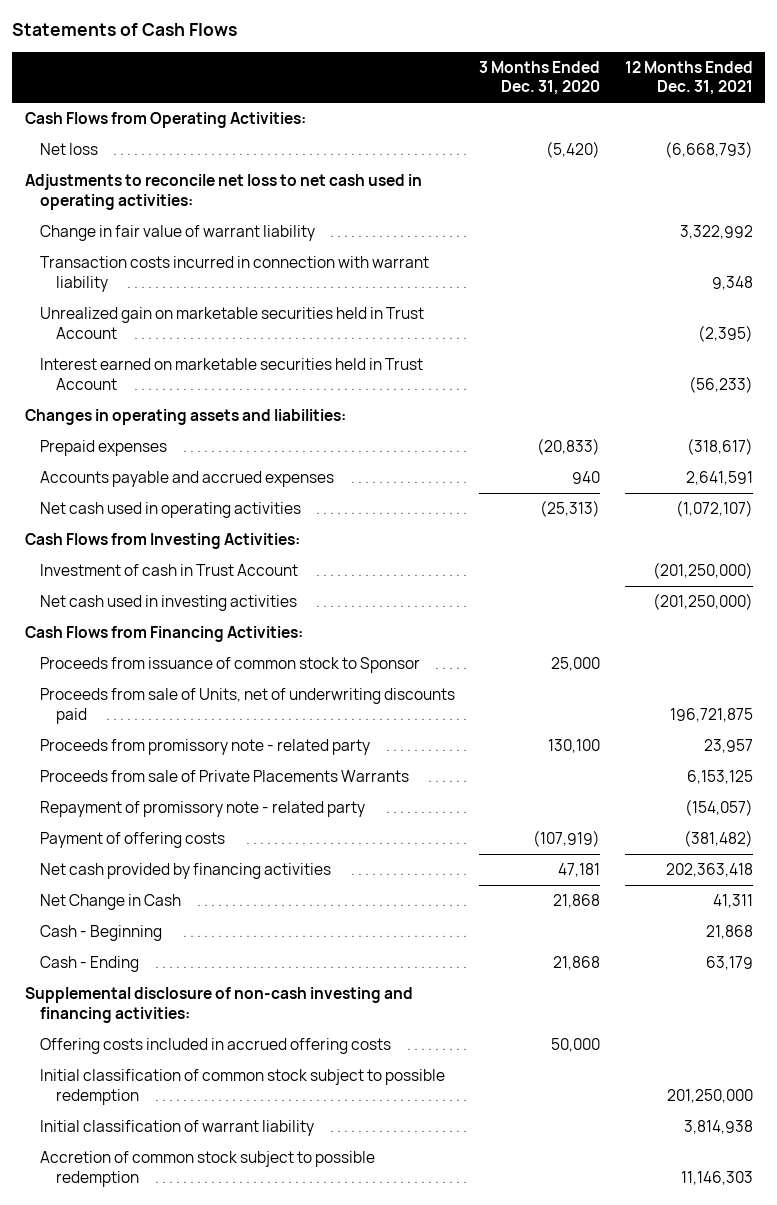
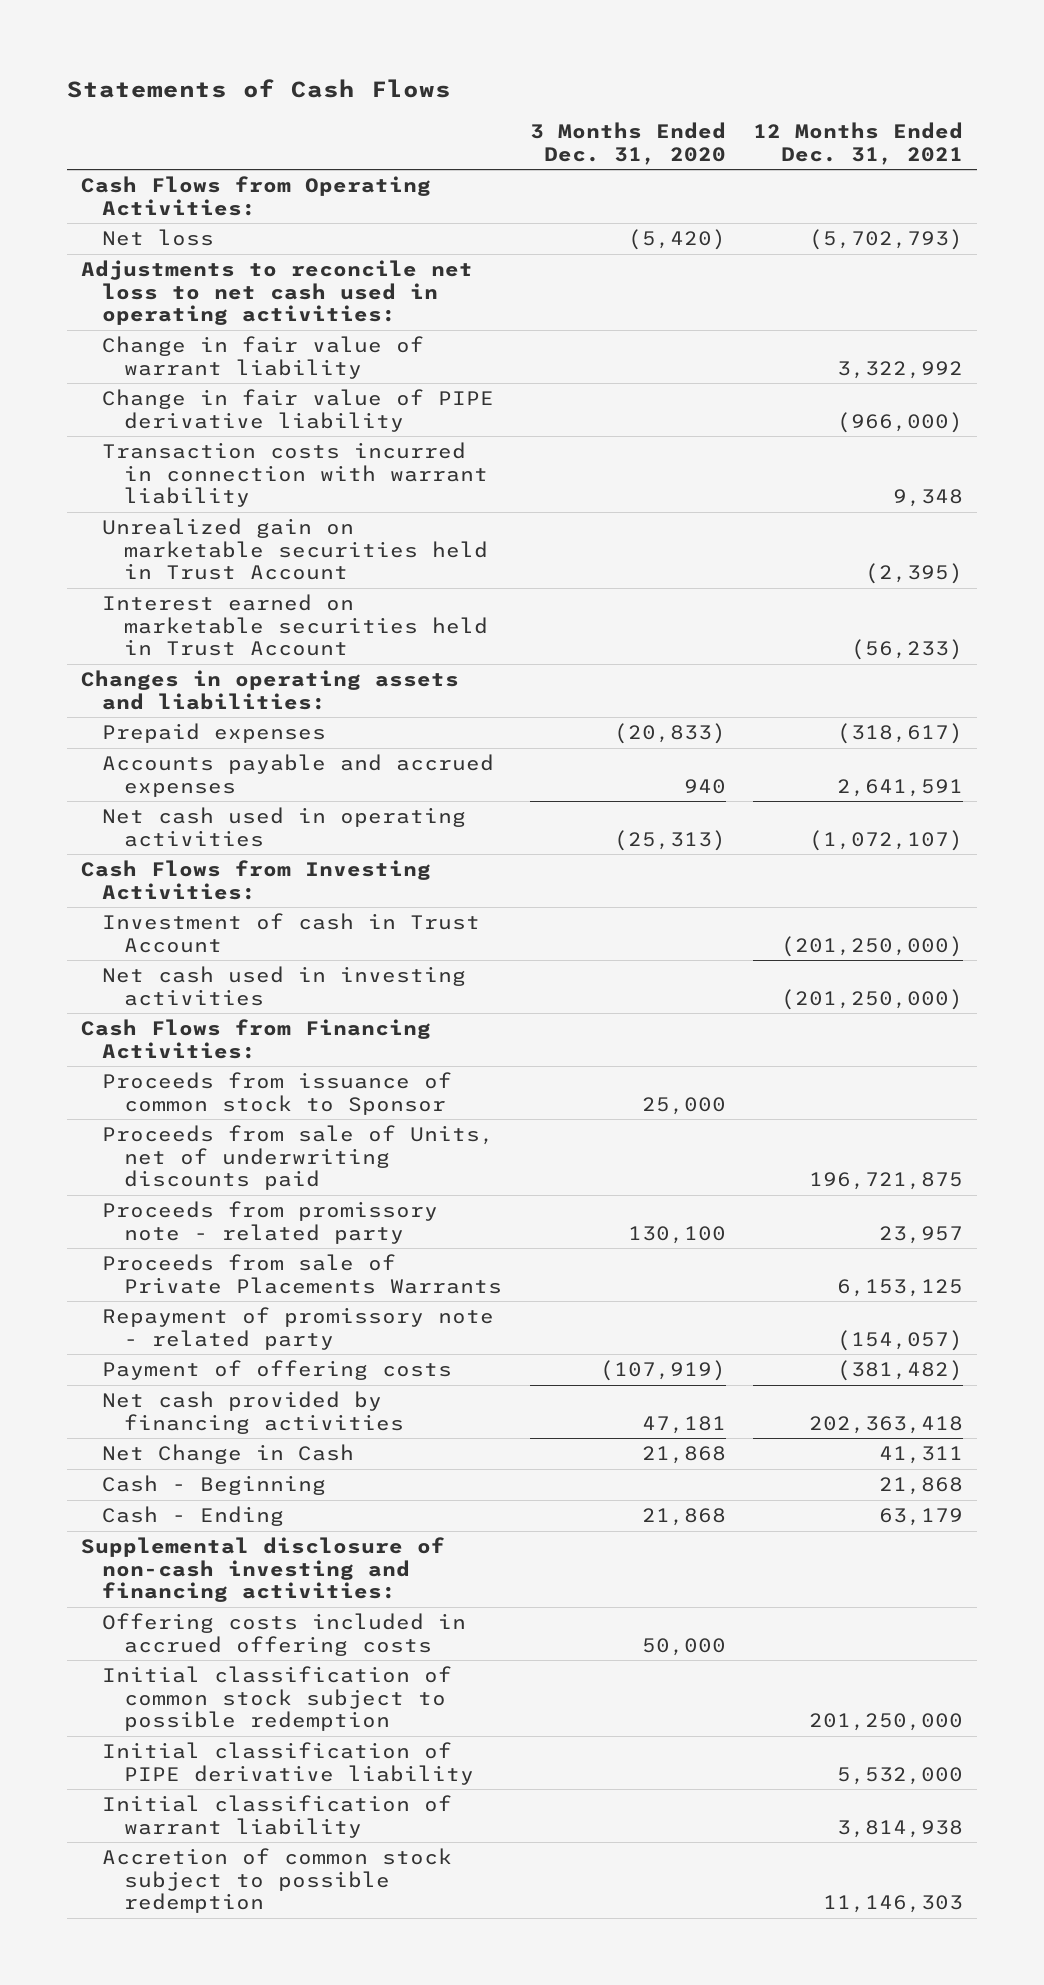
- Net loss | (5,420) | (6,668,793)
+ Net loss | (5,420) | (5,702,793)
+ Change in fair value of PIPE derivative liability | | (966,000)
+ Initial classification of PIPE derivative liability | | 5,532,000

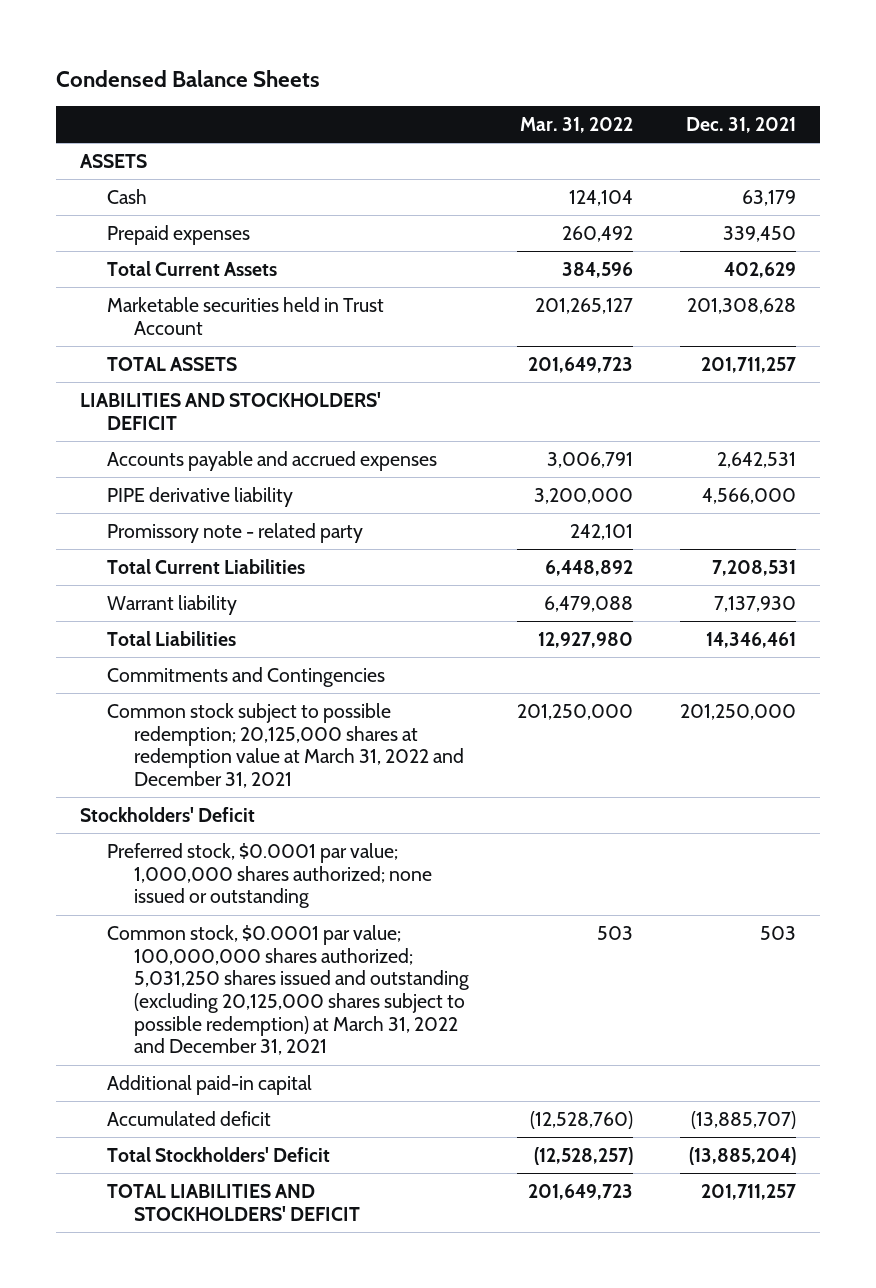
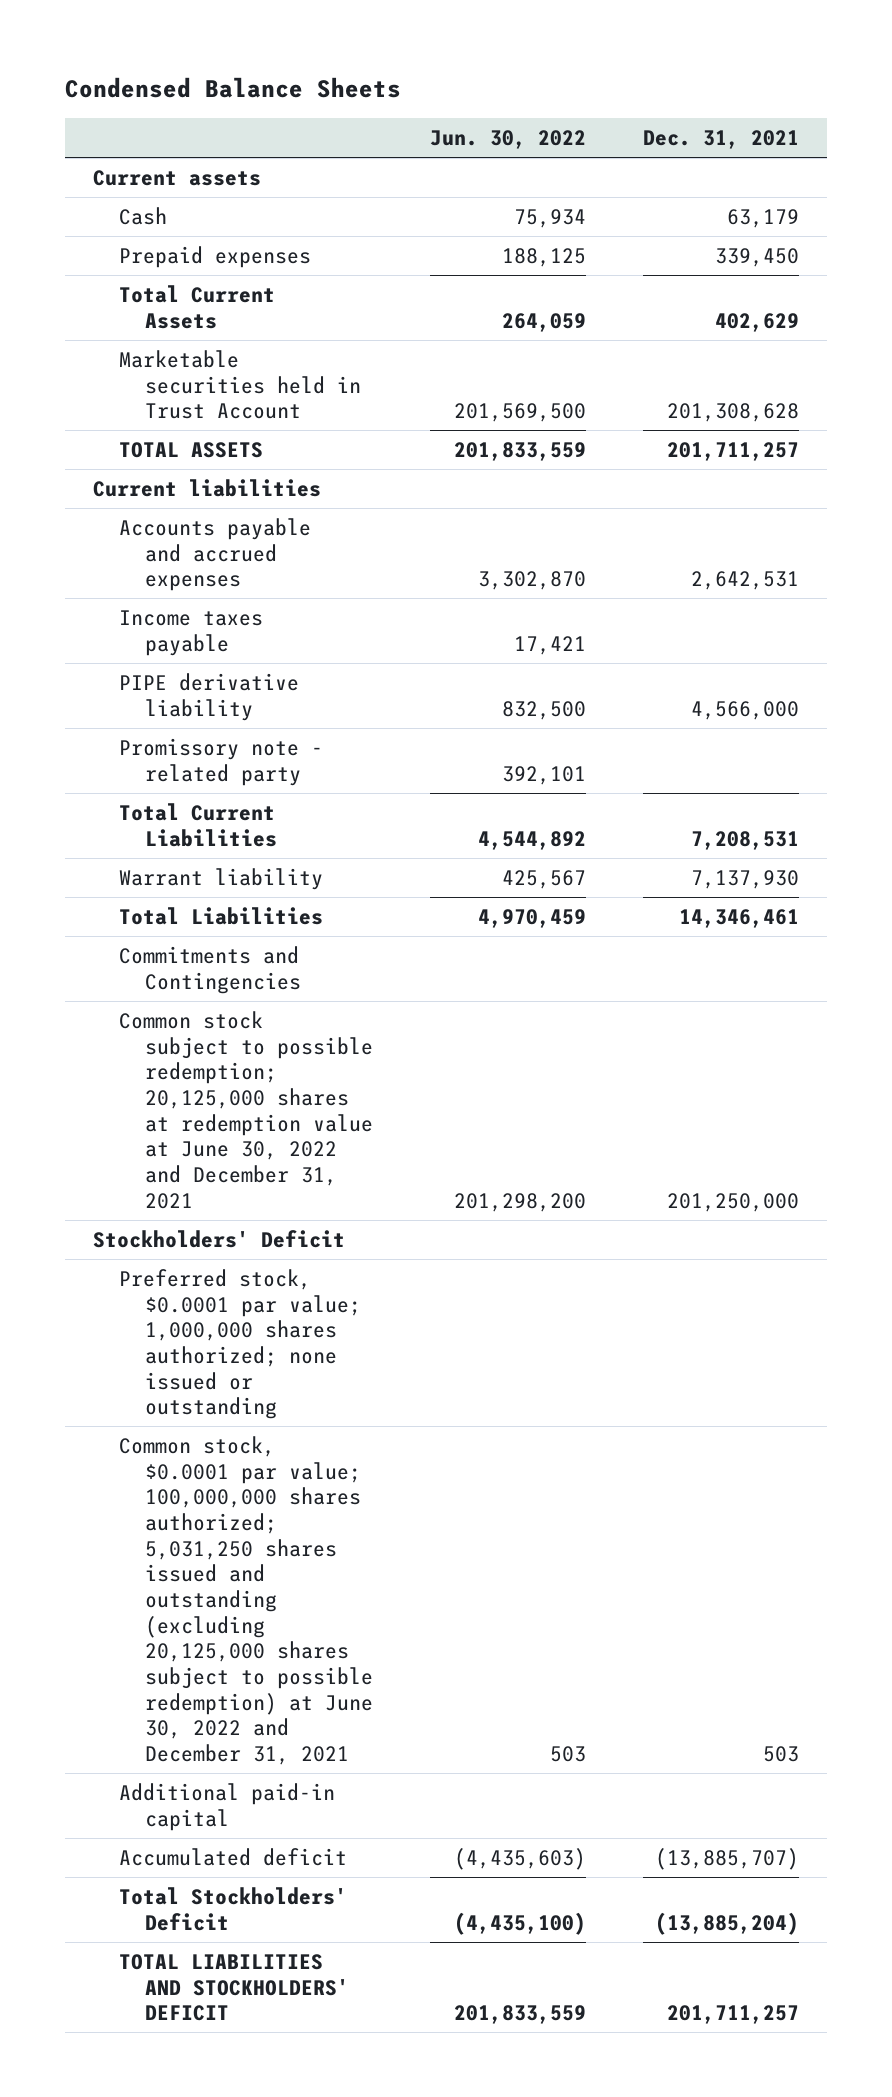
- | Mar. 31, 2022 | Dec. 31, 2021
+ | Jun. 30, 2022 | Dec. 31, 2021
- ASSETS
+ Current assets
- LIABILITIES AND STOCKHOLDERS' DEFICIT
+ Current liabilities
+ Income taxes payable | 17,421 |
- Common stock subject to possible redemption; 20,125,000 shares at redemption value at March 31, 2022 and December 31, 2021 | 201,250,000 | 201,250,000
+ Common stock subject to possible redemption; 20,125,000 shares at redemption value at June 30, 2022 and December 31, 2021 | 201,298,200 | 201,250,000
- Common stock, $0.0001 par value; 100,000,000 shares authorized; 5,031,250 shares issued and outstanding (excluding 20,125,000 shares subject to possible redemption) at March 31, 2022 and December 31, 2021 | 503 | 503
+ Common stock, $0.0001 par value; 100,000,000 shares authorized; 5,031,250 shares issued and outstanding (excluding 20,125,000 shares subject to possible redemption) at June 30, 2022 and December 31, 2021 | 503 | 503

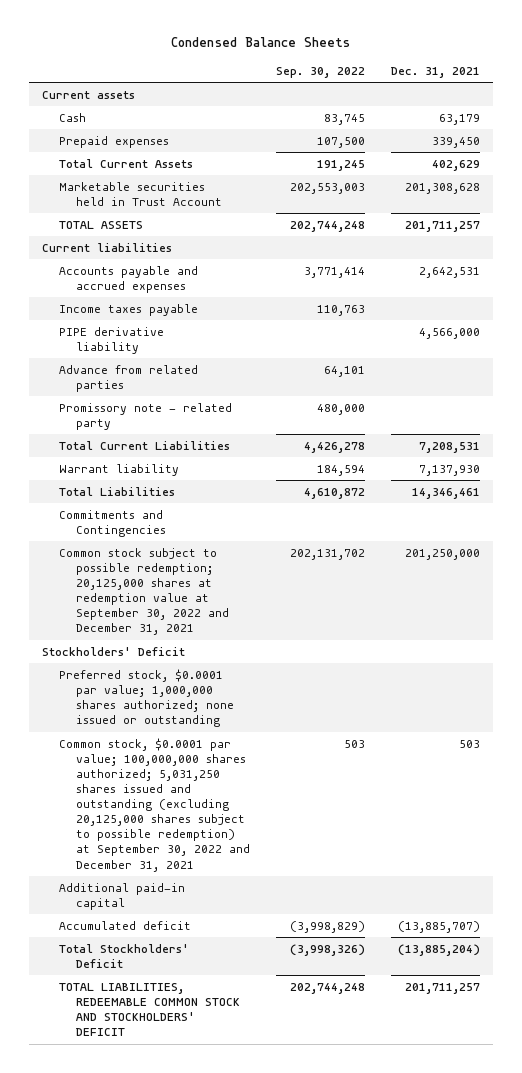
- | Jun. 30, 2022 | Dec. 31, 2021
+ | Sep. 30, 2022 | Dec. 31, 2021
+ Advance from related parties | 64,101 |
- Common stock subject to possible redemption; 20,125,000 shares at redemption value at June 30, 2022 and December 31, 2021 | 201,298,200 | 201,250,000
+ Common stock subject to possible redemption; 20,125,000 shares at redemption value at September 30, 2022 and December 31, 2021 | 202,131,702 | 201,250,000
- Common stock, $0.0001 par value; 100,000,000 shares authorized; 5,031,250 shares issued and outstanding (excluding 20,125,000 shares subject to possible redemption) at June 30, 2022 and December 31, 2021 | 503 | 503
+ Common stock, $0.0001 par value; 100,000,000 shares authorized; 5,031,250 shares issued and outstanding (excluding 20,125,000 shares subject to possible redemption) at September 30, 2022 and December 31, 2021 | 503 | 503
- TOTAL LIABILITIES AND STOCKHOLDERS' DEFICIT | 201,833,559 | 201,711,257
+ TOTAL LIABILITIES, REDEEMABLE COMMON STOCK AND STOCKHOLDERS' DEFICIT | 202,744,248 | 201,711,257

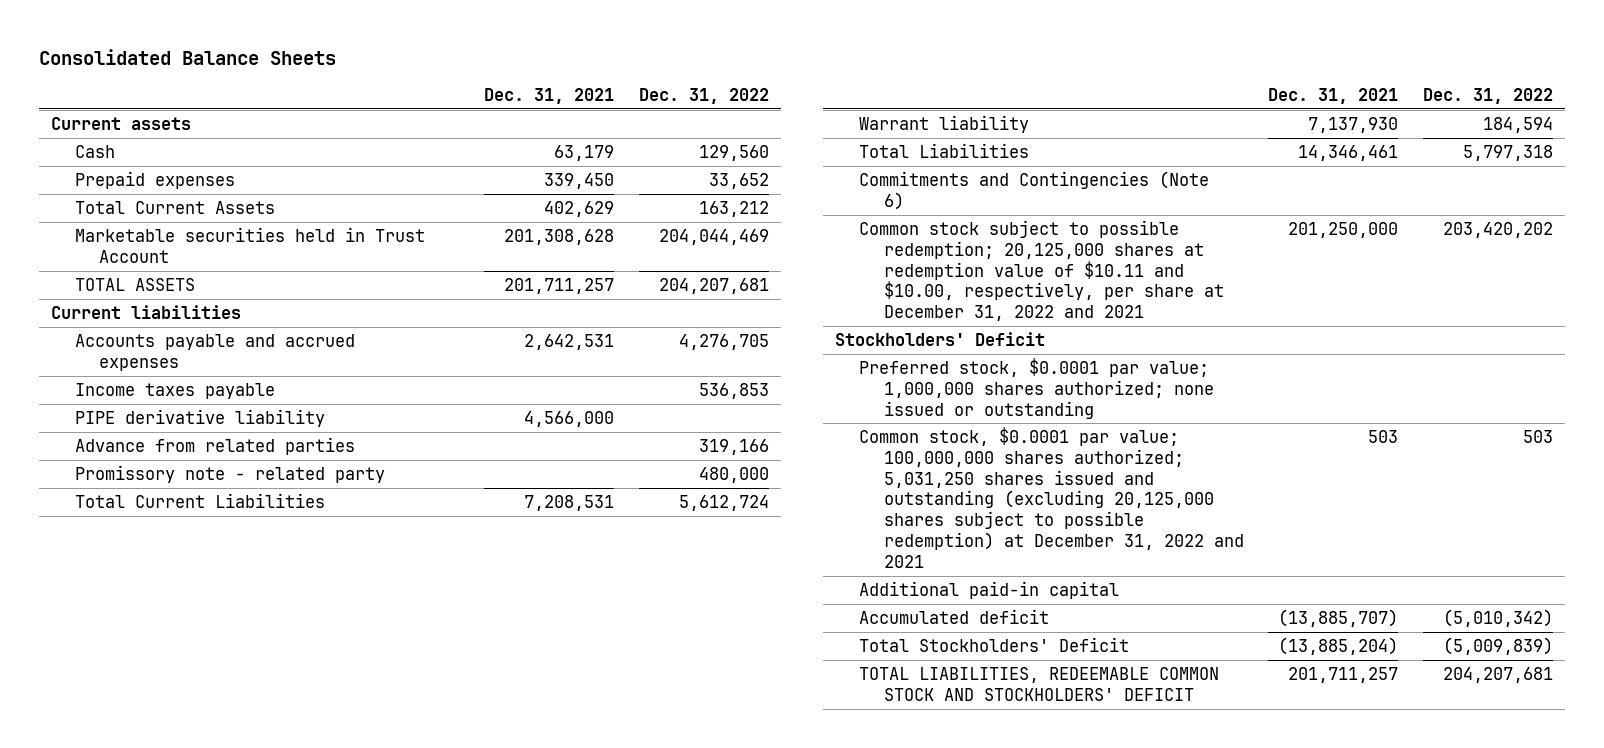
- Condensed Balance Sheets
+ Consolidated Balance Sheets
- | Sep. 30, 2022 | Dec. 31, 2021
+ | Dec. 31, 2021 | Dec. 31, 2022
- Commitments and Contingencies
- Common stock subject to possible redemption; 20,125,000 shares at redemption value at September 30, 2022 and December 31, 2021 | 202,131,702 | 201,250,000
+ Commitments and Contingencies (Note 6)
+ Common stock subject to possible redemption; 20,125,000 shares at redemption value of $10.11 and $10.00, respectively, per share at December 31, 2022 and 2021 | 201,250,000 | 203,420,202
- Common stock, $0.0001 par value; 100,000,000 shares authorized; 5,031,250 shares issued and outstanding (excluding 20,125,000 shares subject to possible redemption) at September 30, 2022 and December 31, 2021 | 503 | 503
+ Common stock, $0.0001 par value; 100,000,000 shares authorized; 5,031,250 shares issued and outstanding (excluding 20,125,000 shares subject to possible redemption) at December 31, 2022 and 2021 | 503 | 503

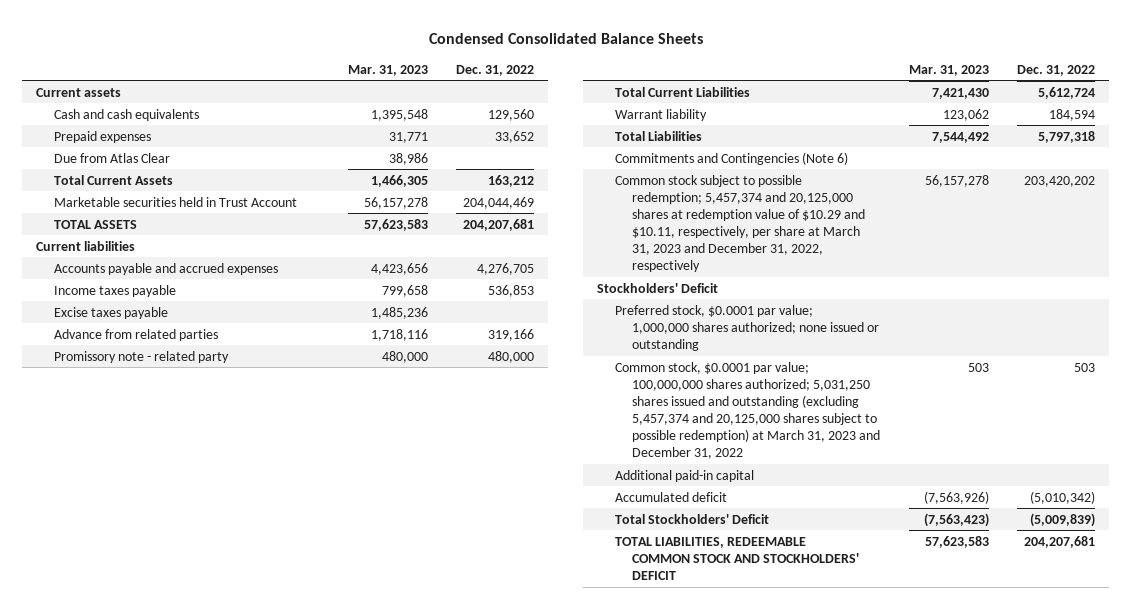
- Consolidated Balance Sheets
+ Condensed Consolidated Balance Sheets
- | Dec. 31, 2021 | Dec. 31, 2022
+ | Mar. 31, 2023 | Dec. 31, 2022
- Cash | 63,179 | 129,560
+ Cash and cash equivalents | 1,395,548 | 129,560
+ Due from Atlas Clear | 38,986 |
- PIPE derivative liability | 4,566,000 |
+ Excise taxes payable | 1,485,236 |
- Common stock subject to possible redemption; 20,125,000 shares at redemption value of $10.11 and $10.00, respectively, per share at December 31, 2022 and 2021 | 201,250,000 | 203,420,202
+ Common stock subject to possible redemption; 5,457,374 and 20,125,000 shares at redemption value of $10.29 and $10.11, respectively, per share at March 31, 2023 and December 31, 2022, respectively | 56,157,278 | 203,420,202
- Common stock, $0.0001 par value; 100,000,000 shares authorized; 5,031,250 shares issued and outstanding (excluding 20,125,000 shares subject to possible redemption) at December 31, 2022 and 2021 | 503 | 503
+ Common stock, $0.0001 par value; 100,000,000 shares authorized; 5,031,250 shares issued and outstanding (excluding 5,457,374 and 20,125,000 shares subject to possible redemption) at March 31, 2023 and December 31, 2022 | 503 | 503

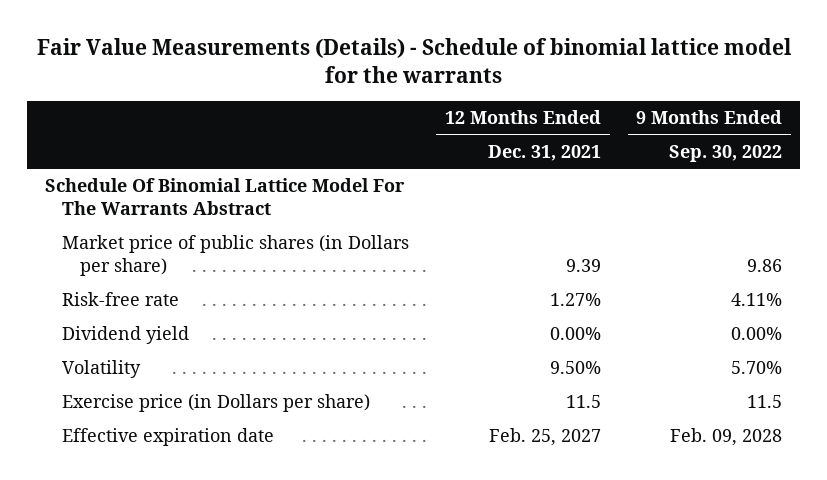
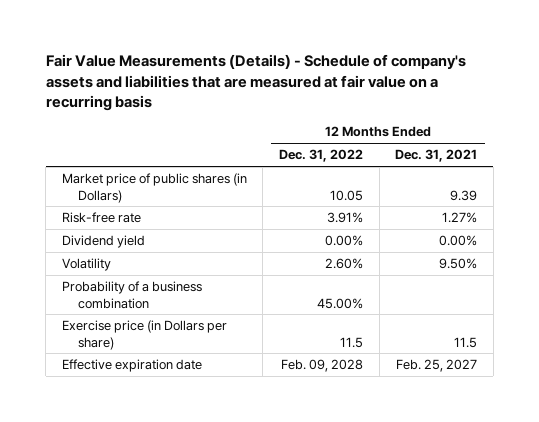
- Fair Value Measurements (Details) - Schedule of binomial lattice model for the warrants
+ Fair Value Measurements (Details) - Schedule of company's assets and liabilities that are measured at fair value on a recurring basis
- | 12 Months Ended Dec. 31, 2021 | 9 Months Ended Sep. 30, 2022
+ | 12 Months Ended Dec. 31, 2022 | 12 Months Ended Dec. 31, 2021
- Schedule Of Binomial Lattice Model For The Warrants Abstract
- Market price of public shares (in Dollars per share) | 9.39 | 9.86
+ Market price of public shares (in Dollars) | 10.05 | 9.39
+ Probability of a business combination | 45.00% |

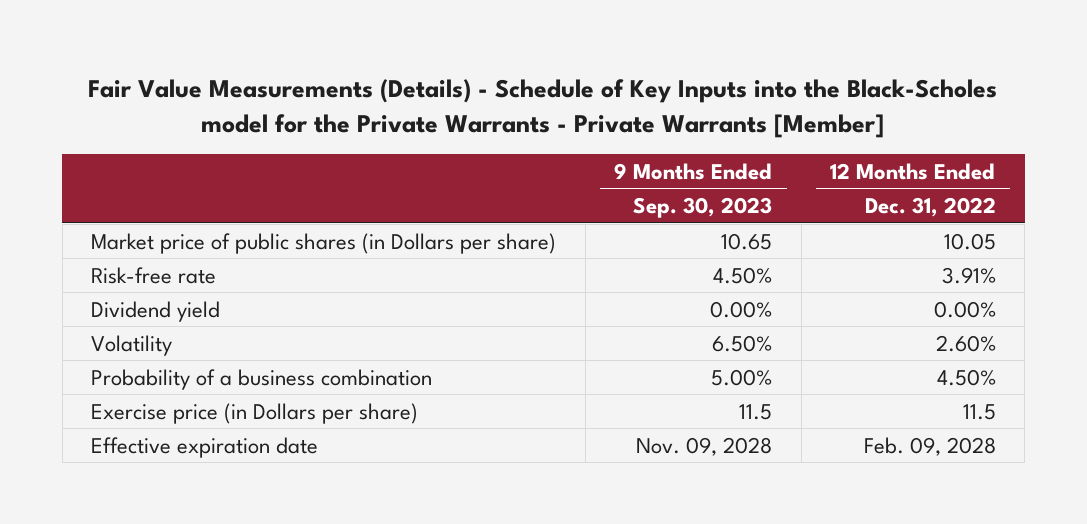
- Fair Value Measurements (Details) - Schedule of company's assets and liabilities that are measured at fair value on a recurring basis
+ Fair Value Measurements (Details) - Schedule of Key Inputs into the Black-Scholes model for the Private Warrants - Private Warrants [Member]
- | 12 Months Ended Dec. 31, 2022 | 12 Months Ended Dec. 31, 2021
+ | 9 Months Ended Sep. 30, 2023 | 12 Months Ended Dec. 31, 2022
- Market price of public shares (in Dollars) | 10.05 | 9.39
+ Market price of public shares (in Dollars per share) | 10.65 | 10.05
- Probability of a business combination | 45.00% |
+ Probability of a business combination | 5.00% | 4.50%

